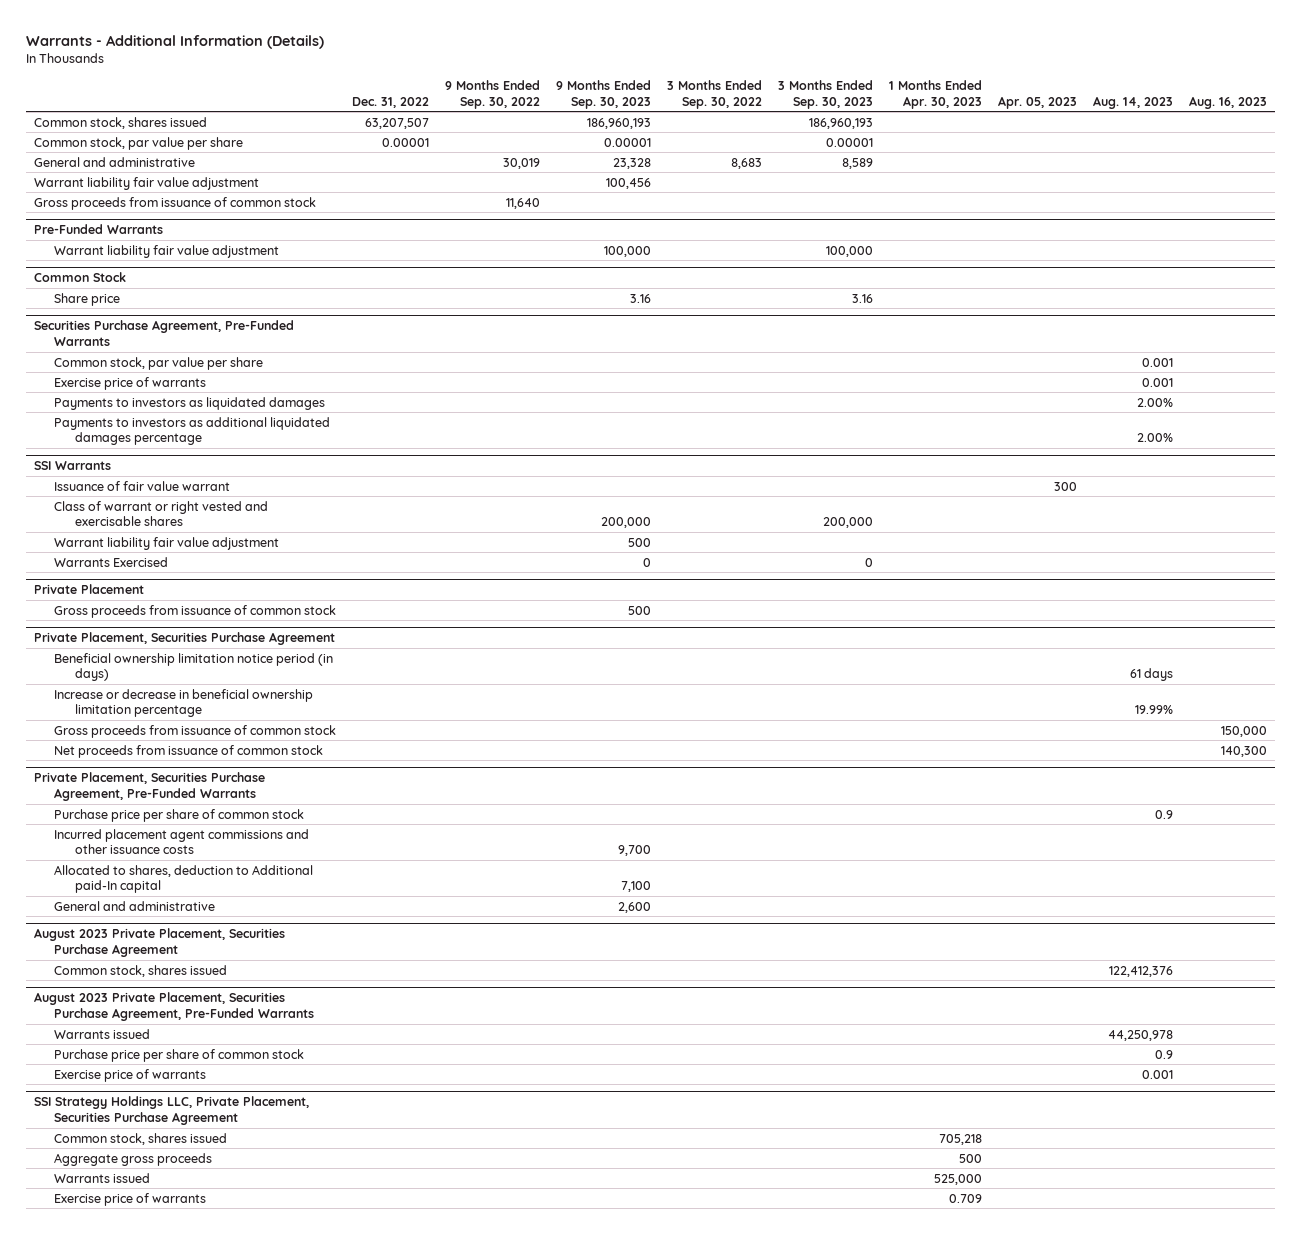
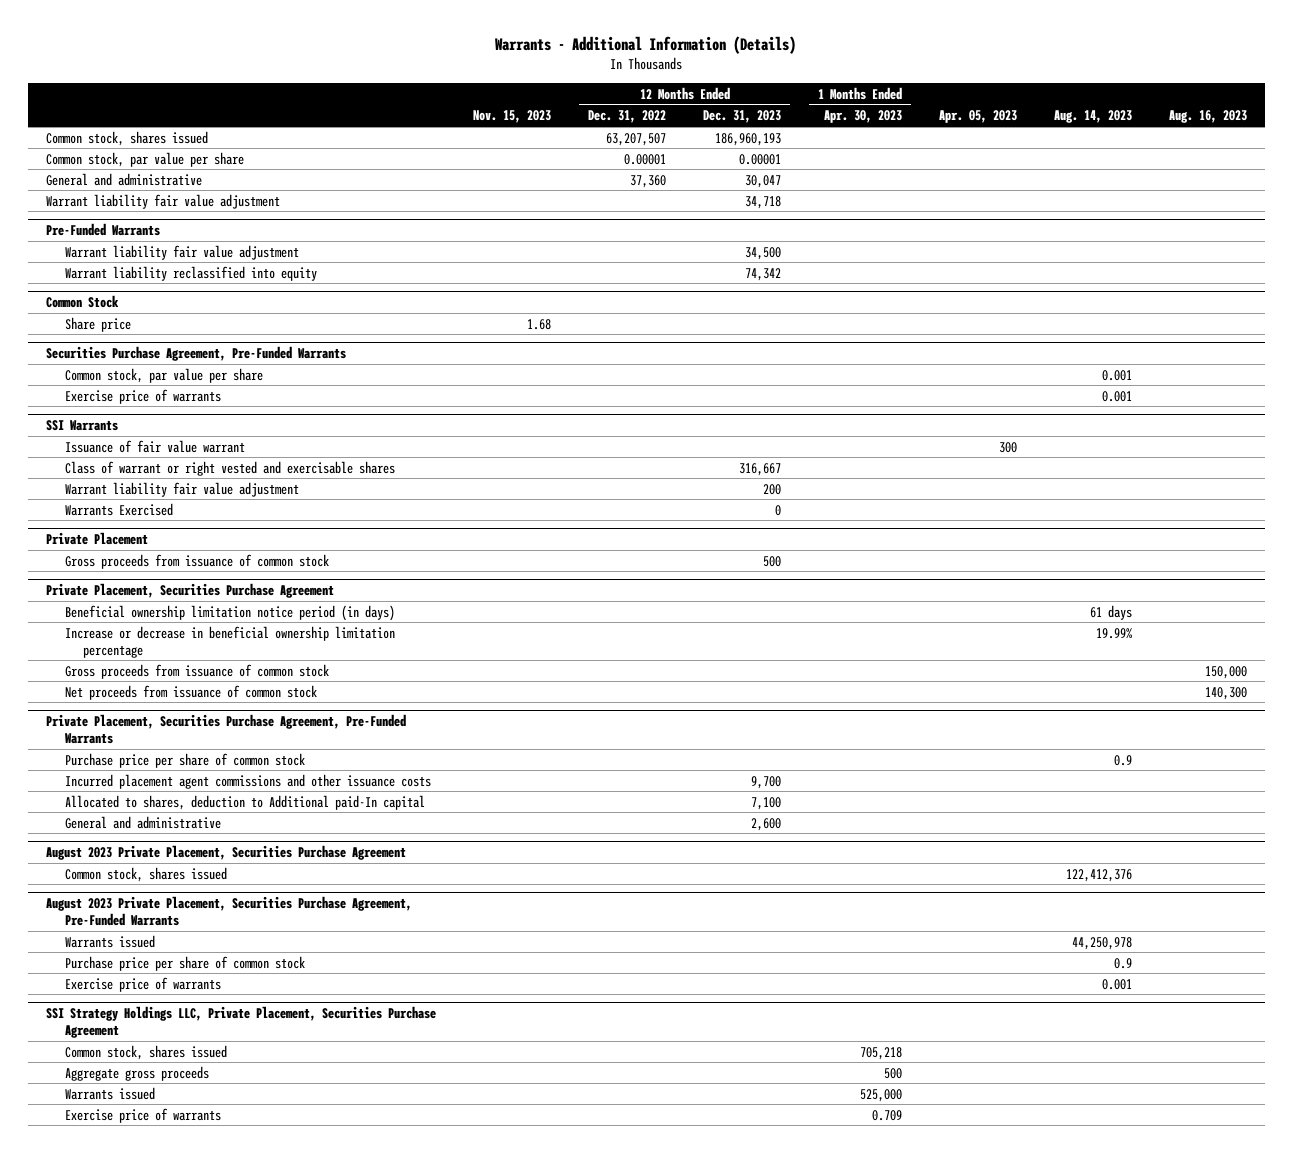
- | Dec. 31, 2022 | 9 Months Ended Sep. 30, 2022 | 9 Months Ended Sep. 30, 2023 | 3 Months Ended Sep. 30, 2022 | 3 Months Ended Sep. 30, 2023 | 1 Months Ended Apr. 30, 2023 | Apr. 05, 2023 | Aug. 14, 2023 | Aug. 16, 2023
+ | Nov. 15, 2023 | 12 Months Ended Dec. 31, 2022 | 12 Months Ended Dec. 31, 2023 | 1 Months Ended Apr. 30, 2023 | Apr. 05, 2023 | Aug. 14, 2023 | Aug. 16, 2023
- Gross proceeds from issuance of common stock | | 11,640 | | | | | | |
@ Pre-Funded Warrants
+ Warrant liability reclassified into equity | | | 74,342 | | | |
@ Securities Purchase Agreement, Pre-Funded Warrants
- Payments to investors as liquidated damages | | | | | | | | 2.00% |
- Payments to investors as additional liquidated damages percentage | | | | | | | | 2.00% |

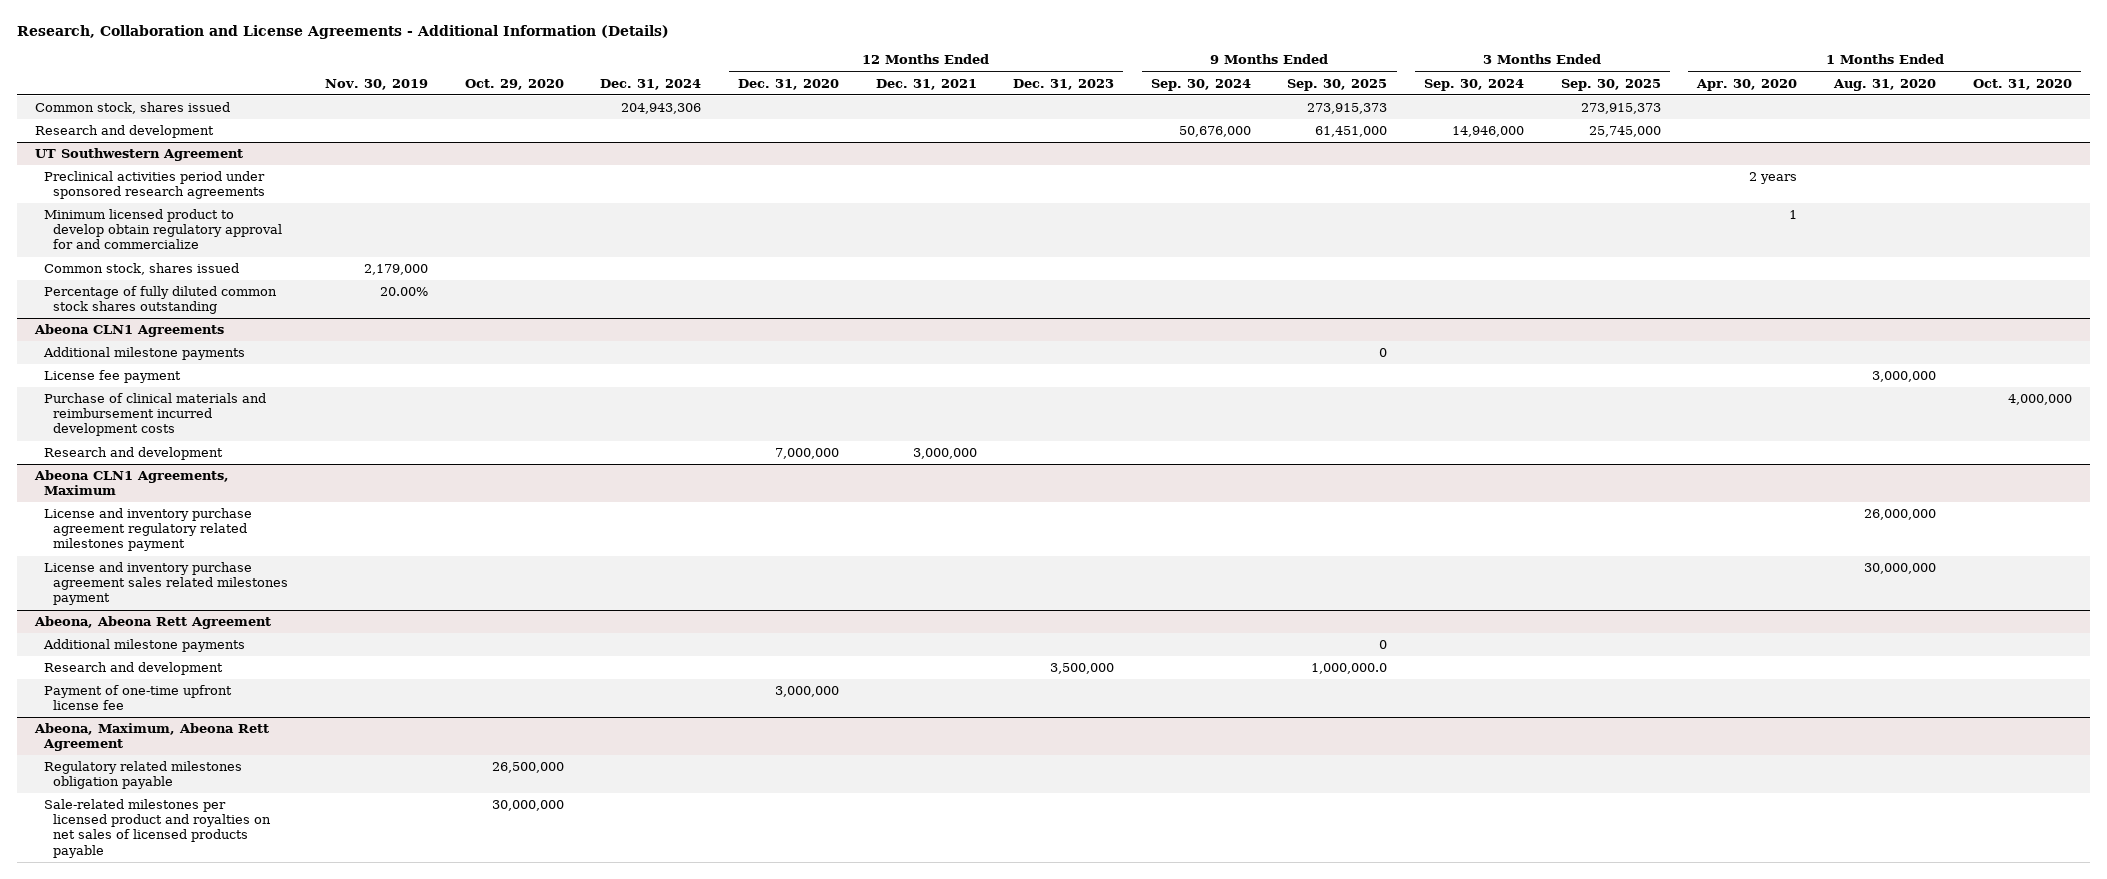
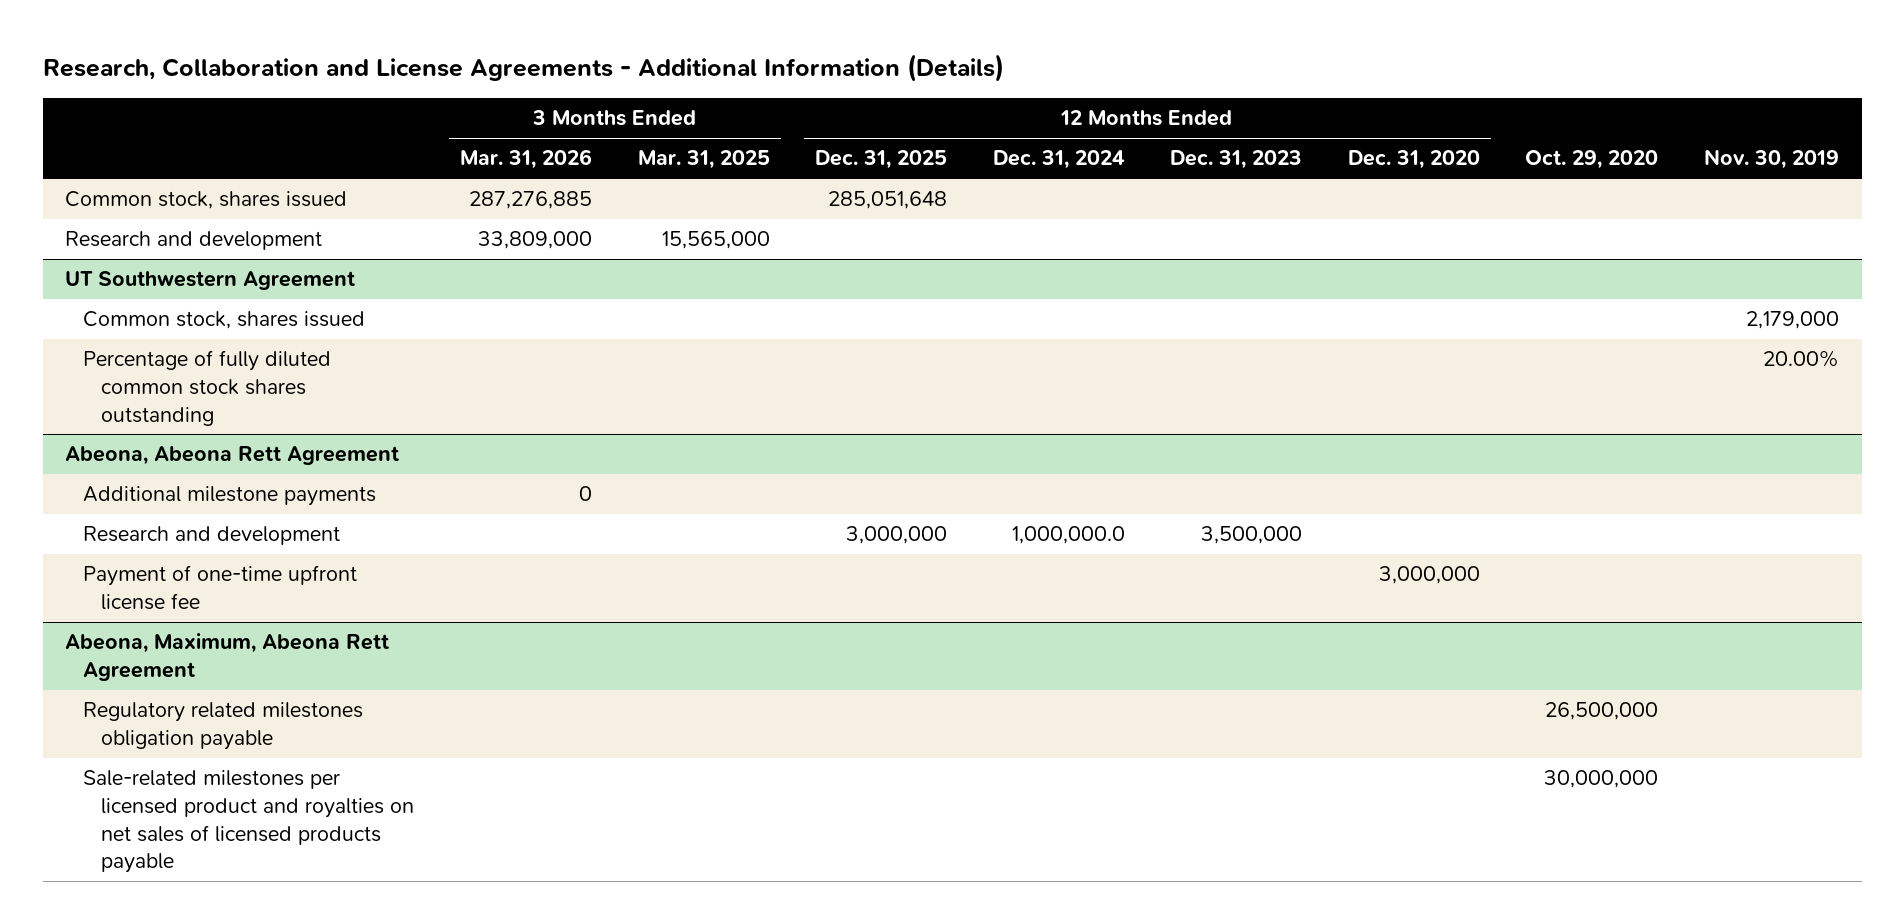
- | Nov. 30, 2019 | Oct. 29, 2020 | Dec. 31, 2024 | 12 Months Ended Dec. 31, 2020 | 12 Months Ended Dec. 31, 2021 | 12 Months Ended Dec. 31, 2023 | 9 Months Ended Sep. 30, 2024 | 9 Months Ended Sep. 30, 2025 | 3 Months Ended Sep. 30, 2024 | 3 Months Ended Sep. 30, 2025 | 1 Months Ended Apr. 30, 2020 | 1 Months Ended Aug. 31, 2020 | 1 Months Ended Oct. 31, 2020
+ | 3 Months Ended Mar. 31, 2026 | 3 Months Ended Mar. 31, 2025 | 12 Months Ended Dec. 31, 2025 | 12 Months Ended Dec. 31, 2024 | 12 Months Ended Dec. 31, 2023 | 12 Months Ended Dec. 31, 2020 | Oct. 29, 2020 | Nov. 30, 2019
@ UT Southwestern Agreement
- Preclinical activities period under sponsored research agreements | | | | | | | | | | | 2 years | |
- Minimum licensed product to develop obtain regulatory approval for and commercialize | | | | | | | | | | | 1 | |
- Abeona CLN1 Agreements
- Additional milestone payments | | | | | | | | 0 | | | | |
- License fee payment | | | | | | | | | | | | 3,000,000 |
- Purchase of clinical materials and reimbursement incurred development costs | | | | | | | | | | | | | 4,000,000
- Research and development | | | | 7,000,000 | 3,000,000 | | | | | | | |
- Abeona CLN1 Agreements, Maximum
- License and inventory purchase agreement regulatory related milestones payment | | | | | | | | | | | | 26,000,000 |
- License and inventory purchase agreement sales related milestones payment | | | | | | | | | | | | 30,000,000 |

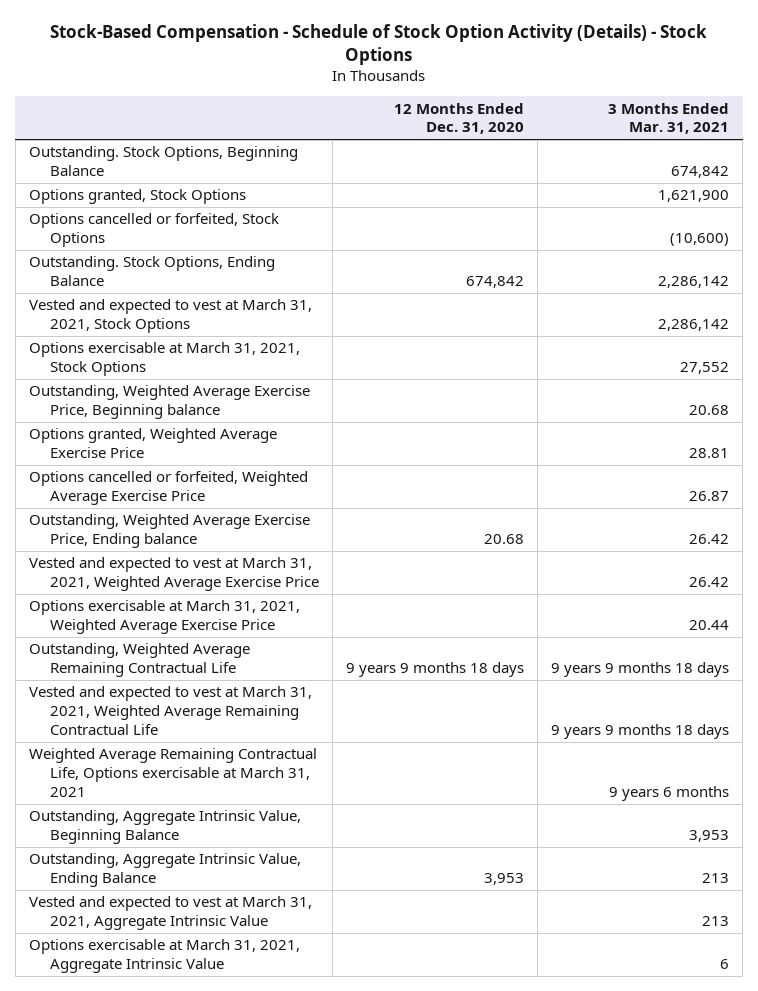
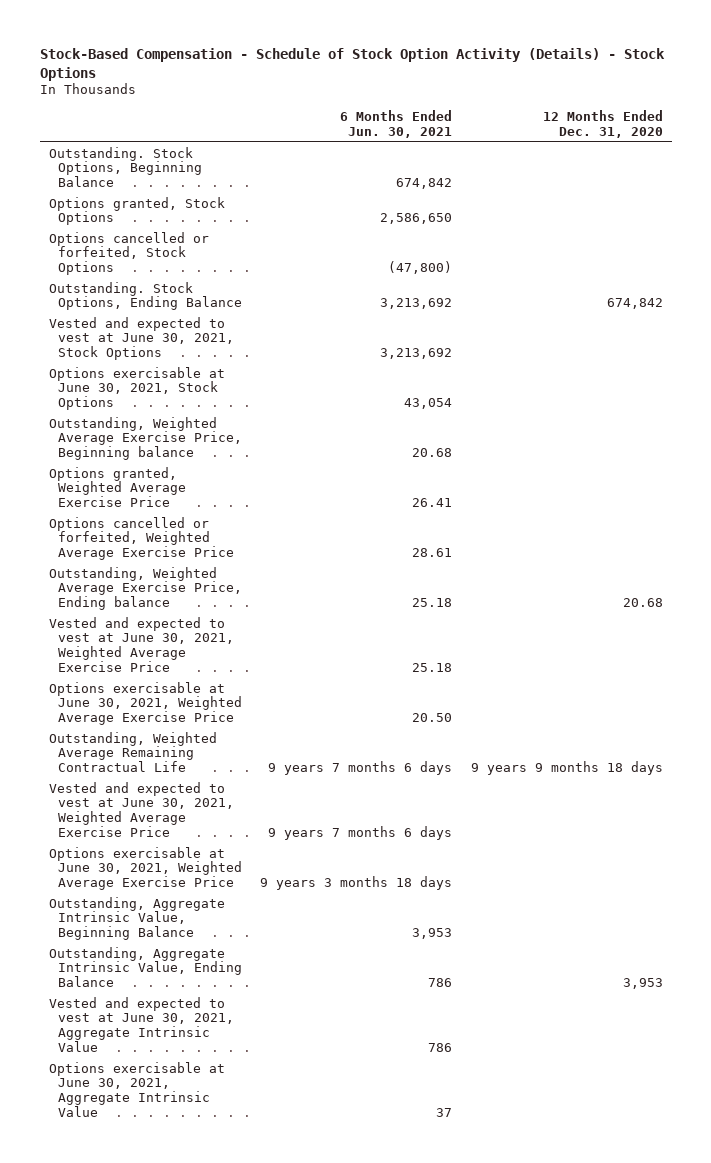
- | 12 Months Ended Dec. 31, 2020 | 3 Months Ended Mar. 31, 2021
+ | 6 Months Ended Jun. 30, 2021 | 12 Months Ended Dec. 31, 2020
- Vested and expected to vest at March 31, 2021, Stock Options | | 2,286,142
- Options exercisable at March 31, 2021, Stock Options | | 27,552
+ Vested and expected to vest at June 30, 2021, Stock Options | 3,213,692 |
+ Options exercisable at June 30, 2021, Stock Options | 43,054 |
- Vested and expected to vest at March 31, 2021, Weighted Average Exercise Price | | 26.42
- Options exercisable at March 31, 2021, Weighted Average Exercise Price | | 20.44
+ Vested and expected to vest at June 30, 2021, Weighted Average Exercise Price | 25.18 |
+ Options exercisable at June 30, 2021, Weighted Average Exercise Price | 20.50 |
- Vested and expected to vest at March 31, 2021, Weighted Average Remaining Contractual Life | | 9 years 9 months 18 days
- Weighted Average Remaining Contractual Life, Options exercisable at March 31, 2021 | | 9 years 6 months
+ Vested and expected to vest at June 30, 2021, Weighted Average Exercise Price | 9 years 7 months 6 days |
+ Options exercisable at June 30, 2021, Weighted Average Exercise Price | 9 years 3 months 18 days |
- Vested and expected to vest at March 31, 2021, Aggregate Intrinsic Value | | 213
- Options exercisable at March 31, 2021, Aggregate Intrinsic Value | | 6
+ Vested and expected to vest at June 30, 2021, Aggregate Intrinsic Value | 786 |
+ Options exercisable at June 30, 2021, Aggregate Intrinsic Value | 37 |

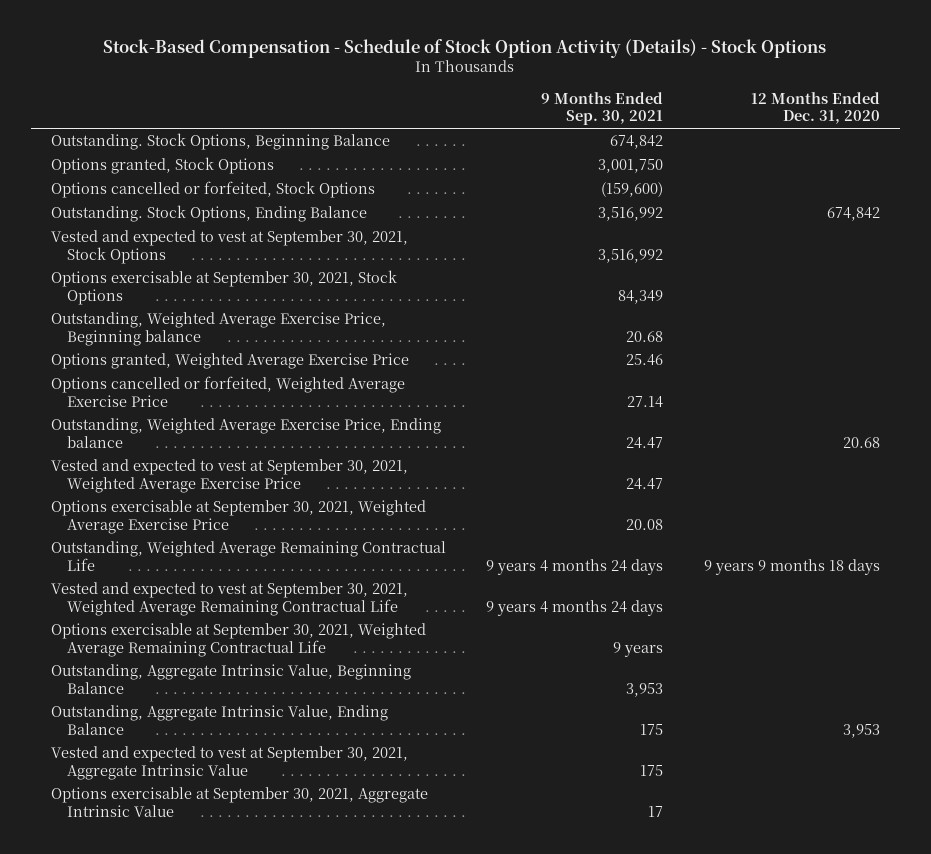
- | 6 Months Ended Jun. 30, 2021 | 12 Months Ended Dec. 31, 2020
+ | 9 Months Ended Sep. 30, 2021 | 12 Months Ended Dec. 31, 2020
- Vested and expected to vest at June 30, 2021, Stock Options | 3,213,692 |
- Options exercisable at June 30, 2021, Stock Options | 43,054 |
+ Vested and expected to vest at September 30, 2021, Stock Options | 3,516,992 |
+ Options exercisable at September 30, 2021, Stock Options | 84,349 |
- Vested and expected to vest at June 30, 2021, Weighted Average Exercise Price | 25.18 |
- Options exercisable at June 30, 2021, Weighted Average Exercise Price | 20.50 |
+ Vested and expected to vest at September 30, 2021, Weighted Average Exercise Price | 24.47 |
+ Options exercisable at September 30, 2021, Weighted Average Exercise Price | 20.08 |
- Vested and expected to vest at June 30, 2021, Weighted Average Exercise Price | 9 years 7 months 6 days |
- Options exercisable at June 30, 2021, Weighted Average Exercise Price | 9 years 3 months 18 days |
+ Vested and expected to vest at September 30, 2021, Weighted Average Remaining Contractual Life | 9 years 4 months 24 days |
+ Options exercisable at September 30, 2021, Weighted Average Remaining Contractual Life | 9 years |
- Vested and expected to vest at June 30, 2021, Aggregate Intrinsic Value | 786 |
- Options exercisable at June 30, 2021, Aggregate Intrinsic Value | 37 |
+ Vested and expected to vest at September 30, 2021, Aggregate Intrinsic Value | 175 |
+ Options exercisable at September 30, 2021, Aggregate Intrinsic Value | 17 |

